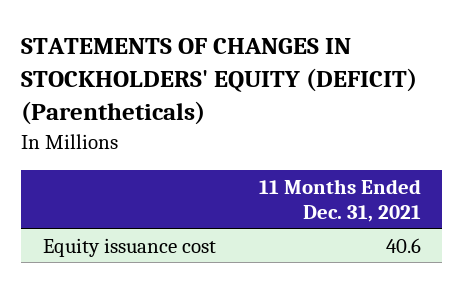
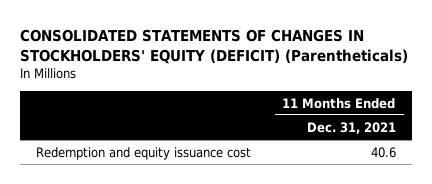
- STATEMENTS OF CHANGES IN STOCKHOLDERS' EQUITY (DEFICIT) (Parentheticals)
+ CONSOLIDATED STATEMENTS OF CHANGES IN STOCKHOLDERS' EQUITY (DEFICIT) (Parentheticals)
- Equity issuance cost | 40.6
+ Redemption and equity issuance cost | 40.6

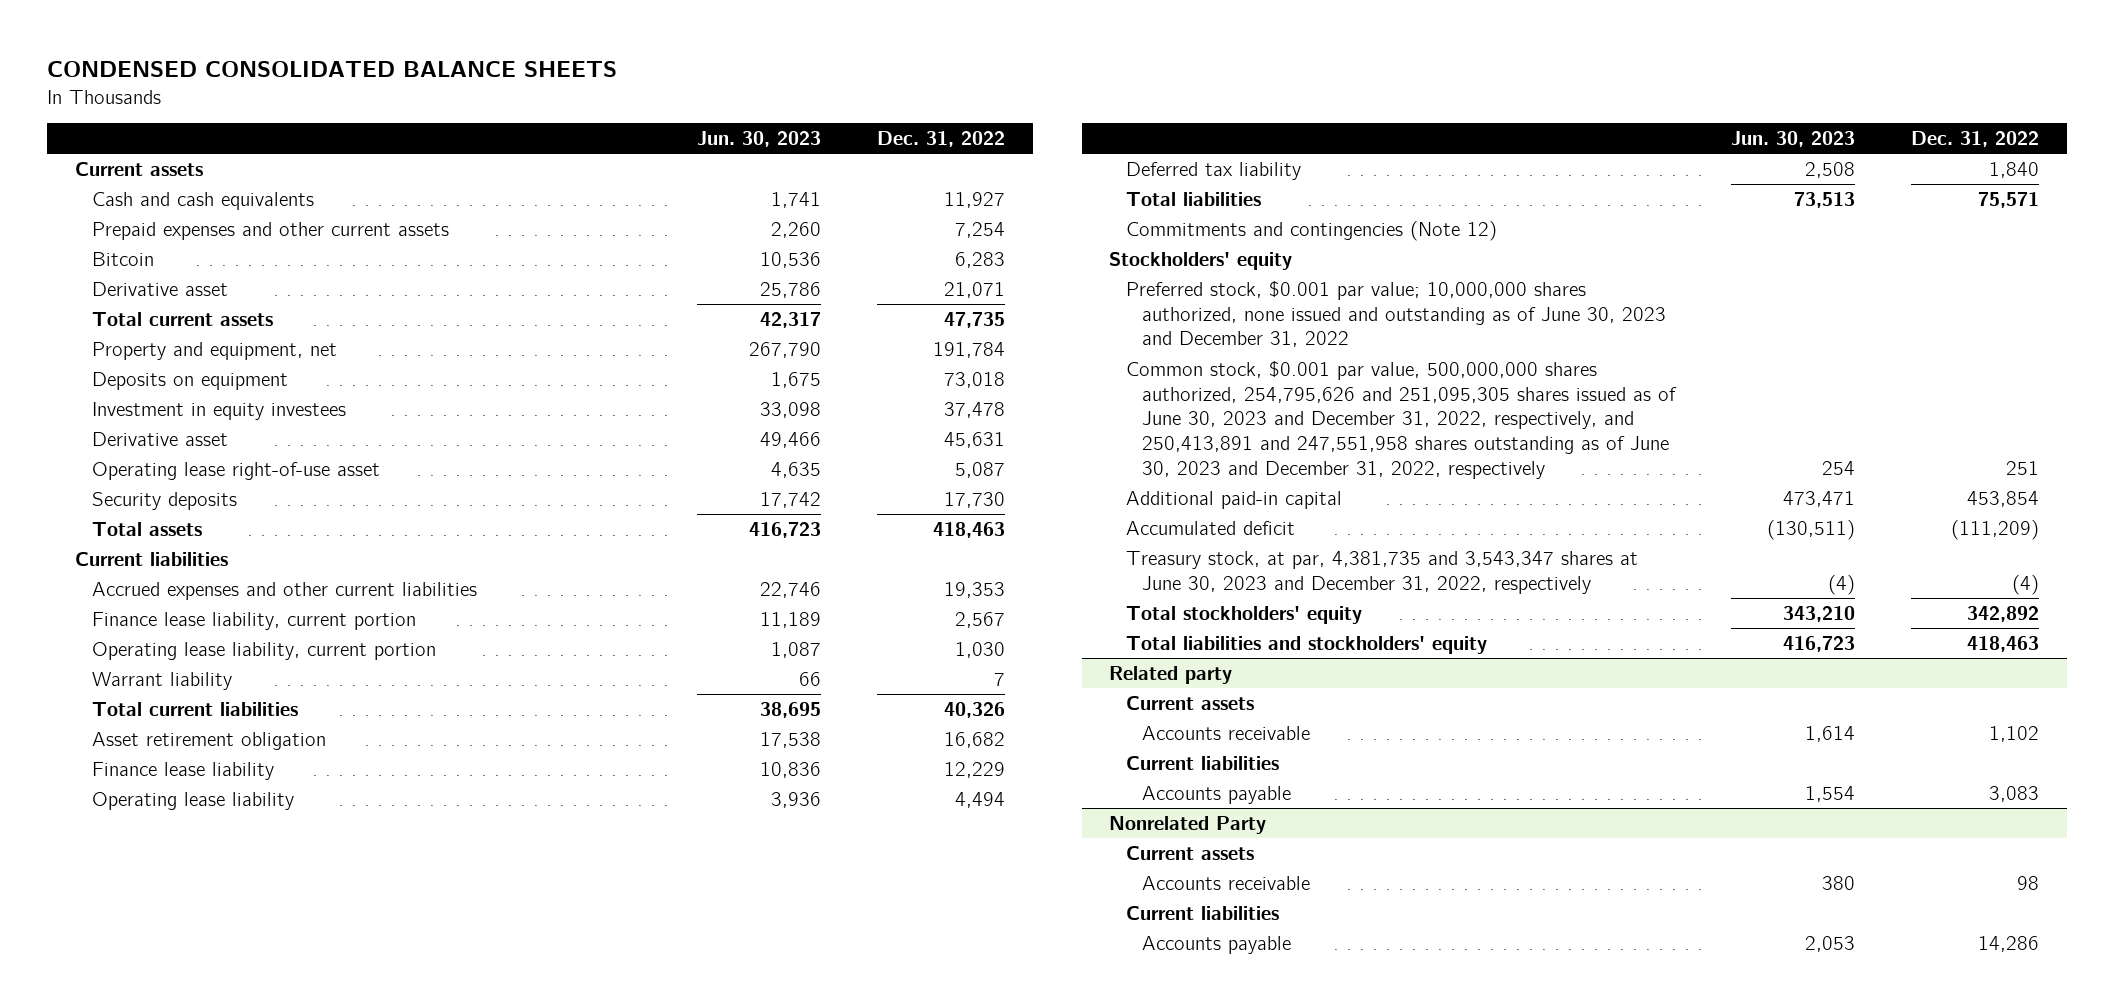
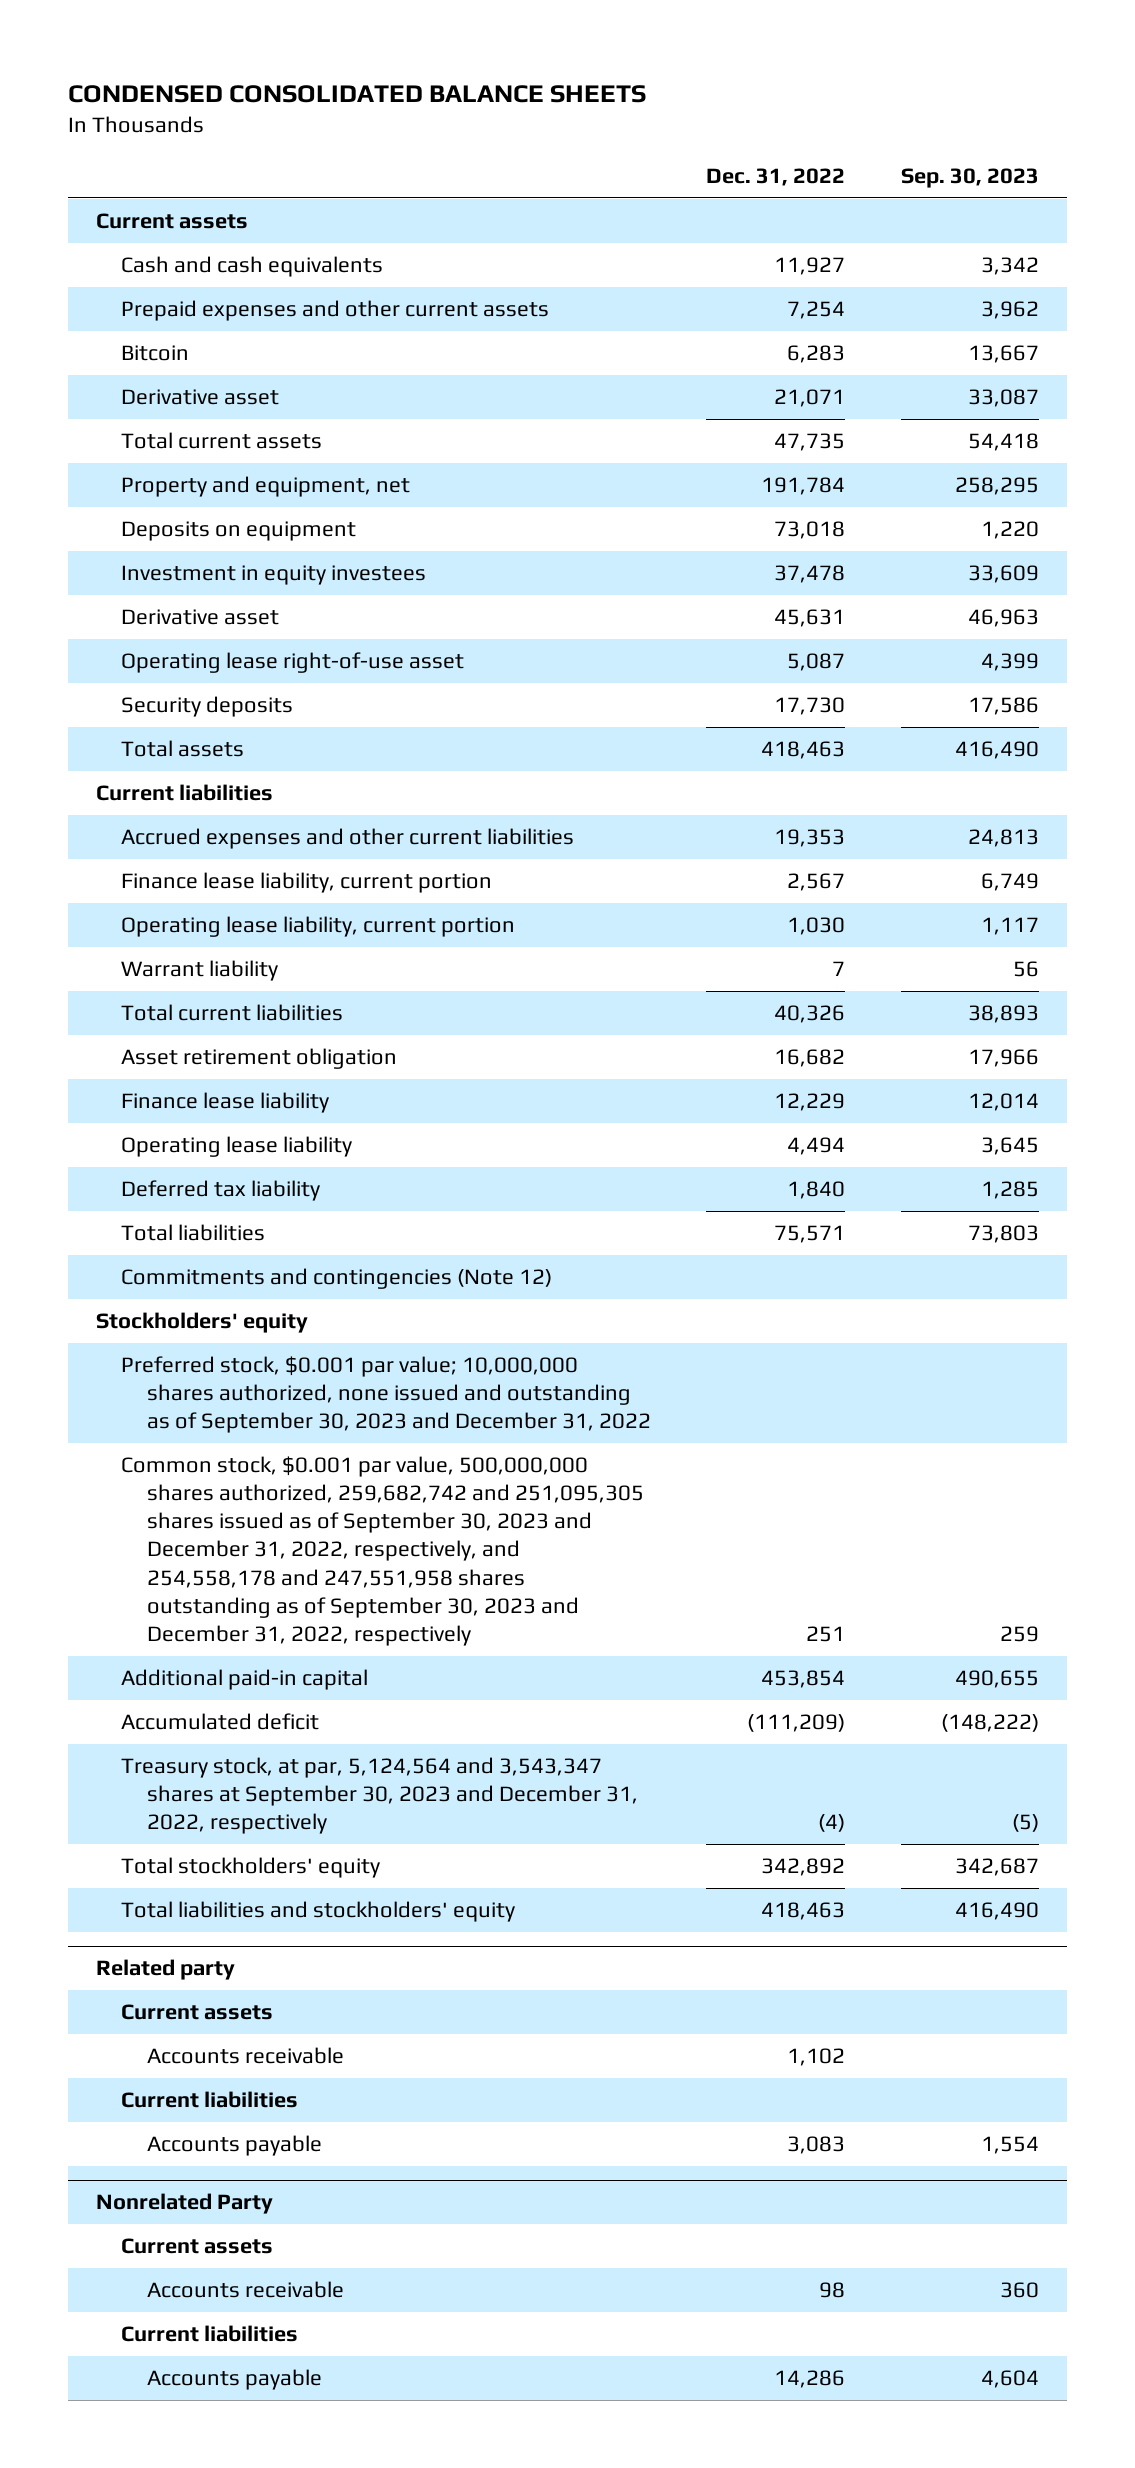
- | Jun. 30, 2023 | Dec. 31, 2022
+ | Dec. 31, 2022 | Sep. 30, 2023
- Preferred stock, $0.001 par value; 10,000,000 shares authorized, none issued and outstanding as of June 30, 2023 and December 31, 2022
- Common stock, $0.001 par value, 500,000,000 shares authorized, 254,795,626 and 251,095,305 shares issued as of June 30, 2023 and December 31, 2022, respectively, and 250,413,891 and 247,551,958 shares outstanding as of June 30, 2023 and December 31, 2022, respectively | 254 | 251
+ Preferred stock, $0.001 par value; 10,000,000 shares authorized, none issued and outstanding as of September 30, 2023 and December 31, 2022
+ Common stock, $0.001 par value, 500,000,000 shares authorized, 259,682,742 and 251,095,305 shares issued as of September 30, 2023 and December 31, 2022, respectively, and 254,558,178 and 247,551,958 shares outstanding as of September 30, 2023 and December 31, 2022, respectively | 251 | 259
- Treasury stock, at par, 4,381,735 and 3,543,347 shares at June 30, 2023 and December 31, 2022, respectively | (4) | (4)
+ Treasury stock, at par, 5,124,564 and 3,543,347 shares at September 30, 2023 and December 31, 2022, respectively | (4) | (5)

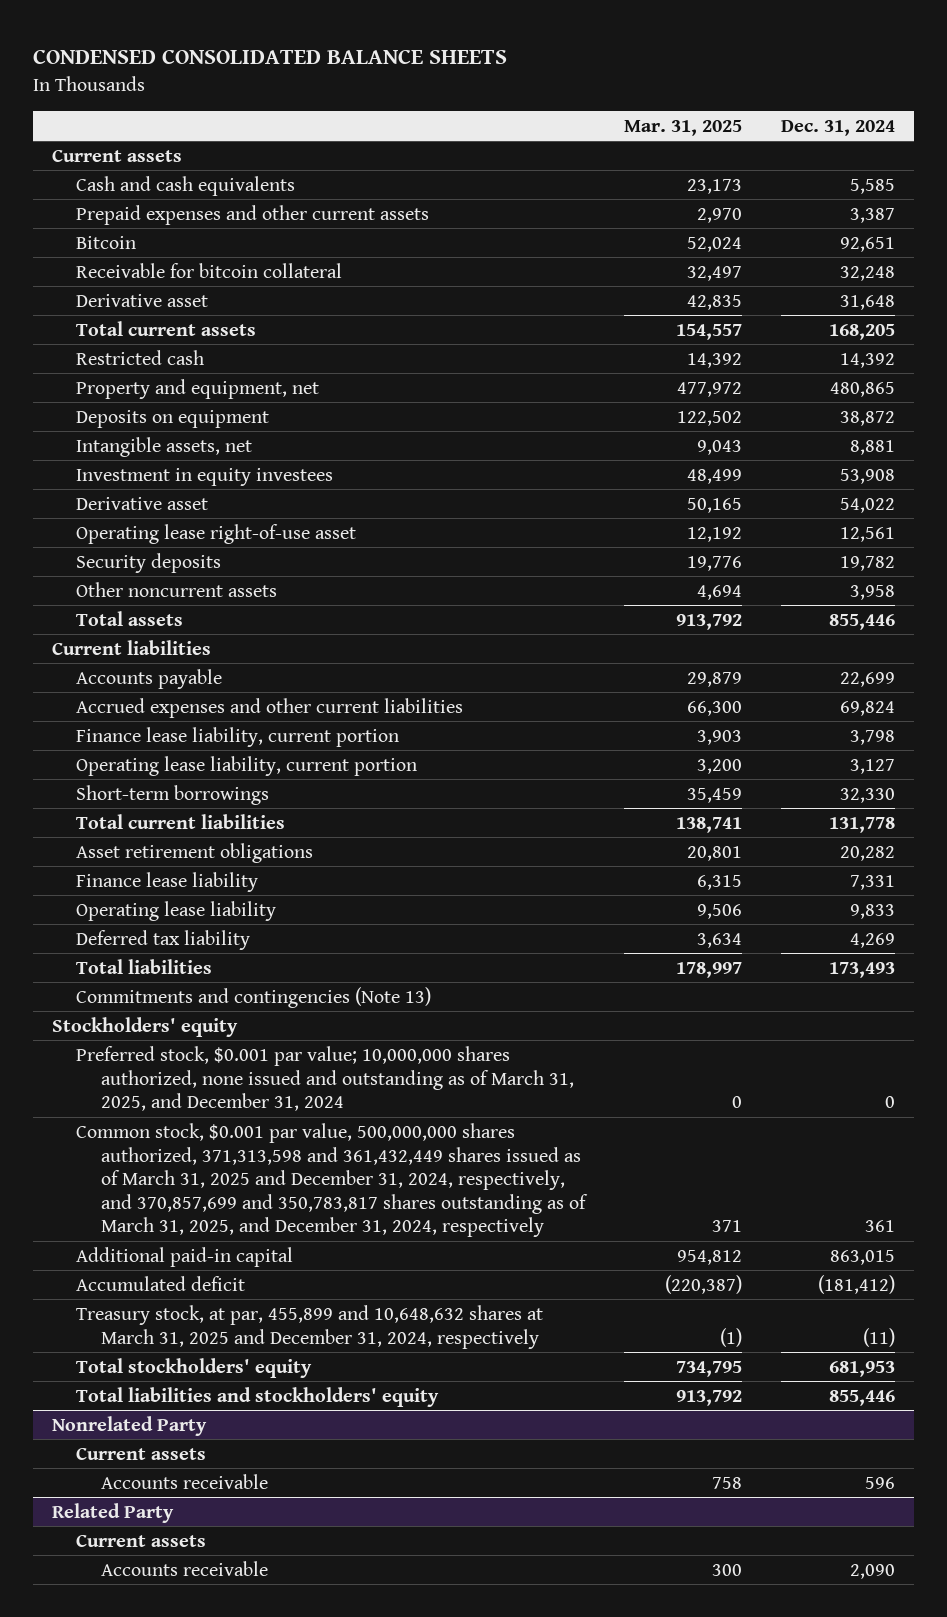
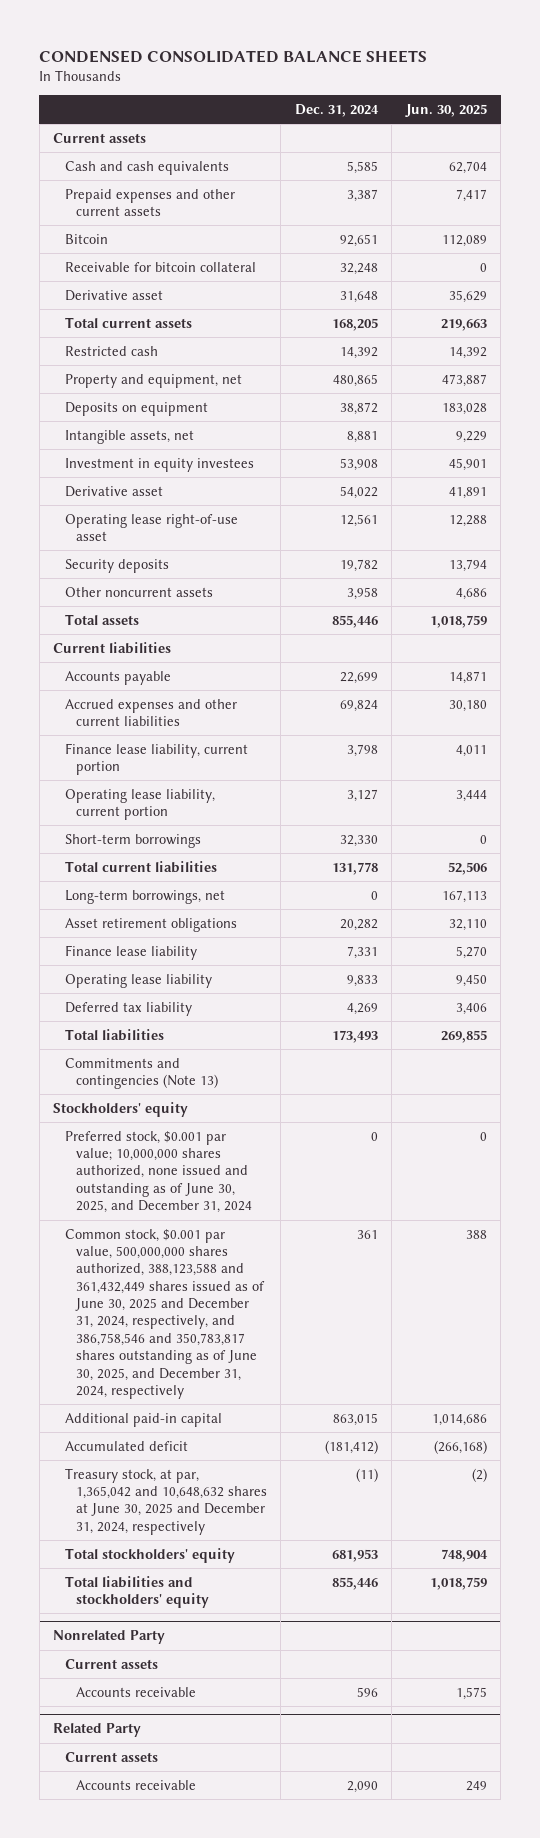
- | Mar. 31, 2025 | Dec. 31, 2024
+ | Dec. 31, 2024 | Jun. 30, 2025
+ Long-term borrowings, net | 0 | 167,113
- Preferred stock, $0.001 par value; 10,000,000 shares authorized, none issued and outstanding as of March 31, 2025, and December 31, 2024 | 0 | 0
- Common stock, $0.001 par value, 500,000,000 shares authorized, 371,313,598 and 361,432,449 shares issued as of March 31, 2025 and December 31, 2024, respectively, and 370,857,699 and 350,783,817 shares outstanding as of March 31, 2025, and December 31, 2024, respectively | 371 | 361
+ Preferred stock, $0.001 par value; 10,000,000 shares authorized, none issued and outstanding as of June 30, 2025, and December 31, 2024 | 0 | 0
+ Common stock, $0.001 par value, 500,000,000 shares authorized, 388,123,588 and 361,432,449 shares issued as of June 30, 2025 and December 31, 2024, respectively, and 386,758,546 and 350,783,817 shares outstanding as of June 30, 2025, and December 31, 2024, respectively | 361 | 388
- Treasury stock, at par, 455,899 and 10,648,632 shares at March 31, 2025 and December 31, 2024, respectively | (1) | (11)
+ Treasury stock, at par, 1,365,042 and 10,648,632 shares at June 30, 2025 and December 31, 2024, respectively | (11) | (2)

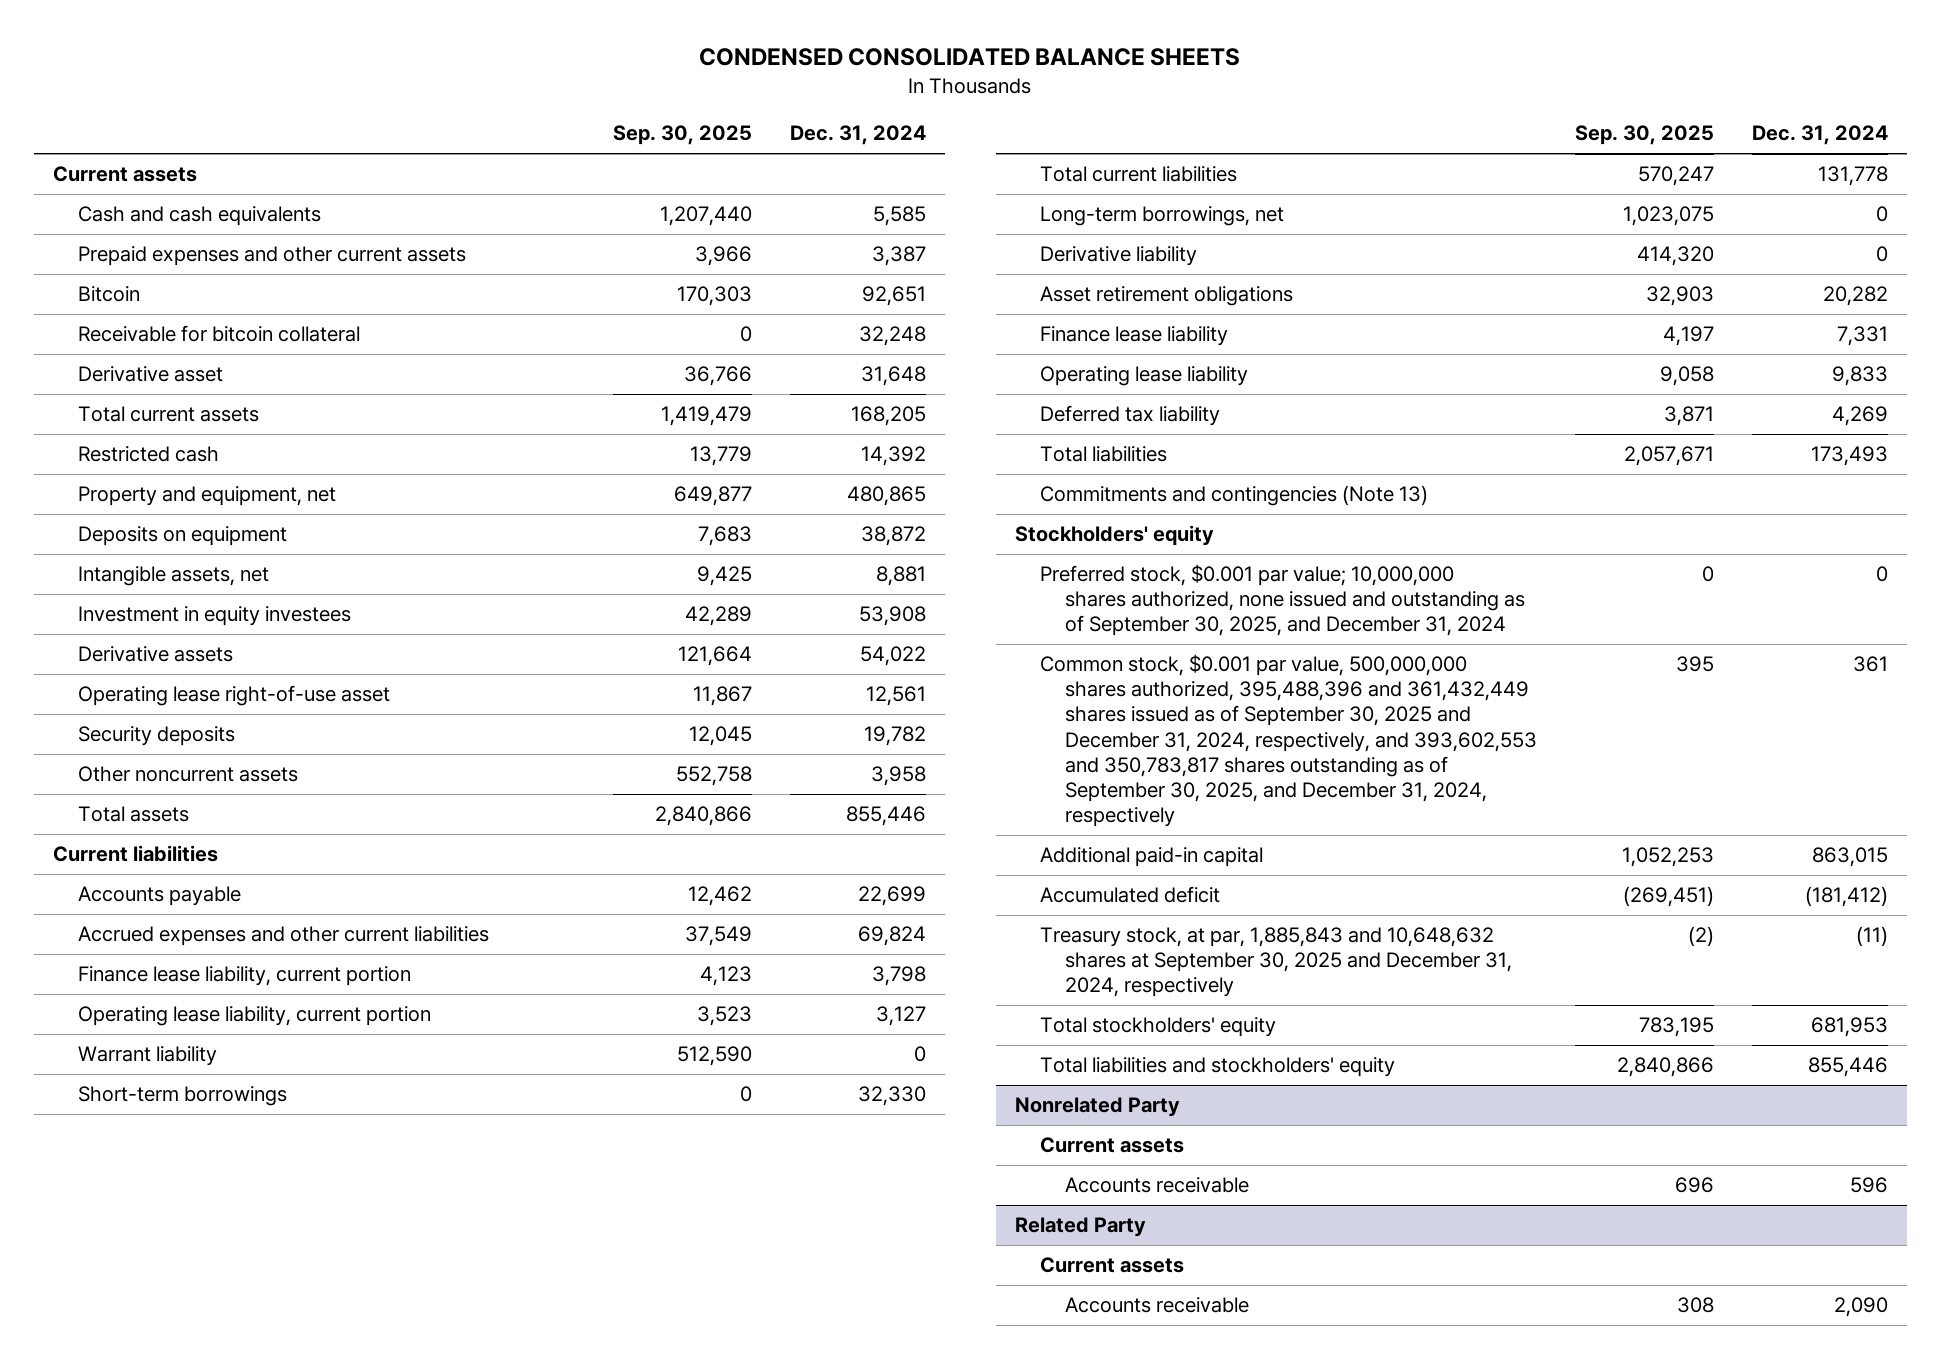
- | Dec. 31, 2024 | Jun. 30, 2025
+ | Sep. 30, 2025 | Dec. 31, 2024
- Derivative asset | 54,022 | 41,891
+ Derivative assets | 121,664 | 54,022
+ Warrant liability | 512,590 | 0
+ Derivative liability | 414,320 | 0
- Preferred stock, $0.001 par value; 10,000,000 shares authorized, none issued and outstanding as of June 30, 2025, and December 31, 2024 | 0 | 0
- Common stock, $0.001 par value, 500,000,000 shares authorized, 388,123,588 and 361,432,449 shares issued as of June 30, 2025 and December 31, 2024, respectively, and 386,758,546 and 350,783,817 shares outstanding as of June 30, 2025, and December 31, 2024, respectively | 361 | 388
+ Preferred stock, $0.001 par value; 10,000,000 shares authorized, none issued and outstanding as of September 30, 2025, and December 31, 2024 | 0 | 0
+ Common stock, $0.001 par value, 500,000,000 shares authorized, 395,488,396 and 361,432,449 shares issued as of September 30, 2025 and December 31, 2024, respectively, and 393,602,553 and 350,783,817 shares outstanding as of September 30, 2025, and December 31, 2024, respectively | 395 | 361
- Treasury stock, at par, 1,365,042 and 10,648,632 shares at June 30, 2025 and December 31, 2024, respectively | (11) | (2)
+ Treasury stock, at par, 1,885,843 and 10,648,632 shares at September 30, 2025 and December 31, 2024, respectively | (2) | (11)

